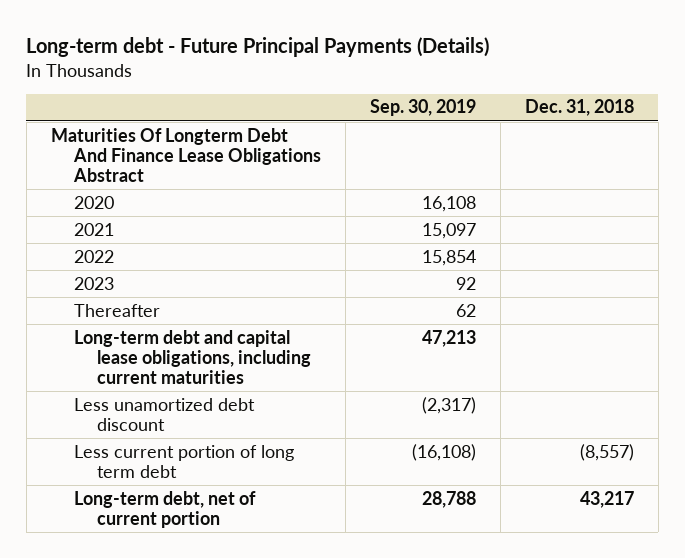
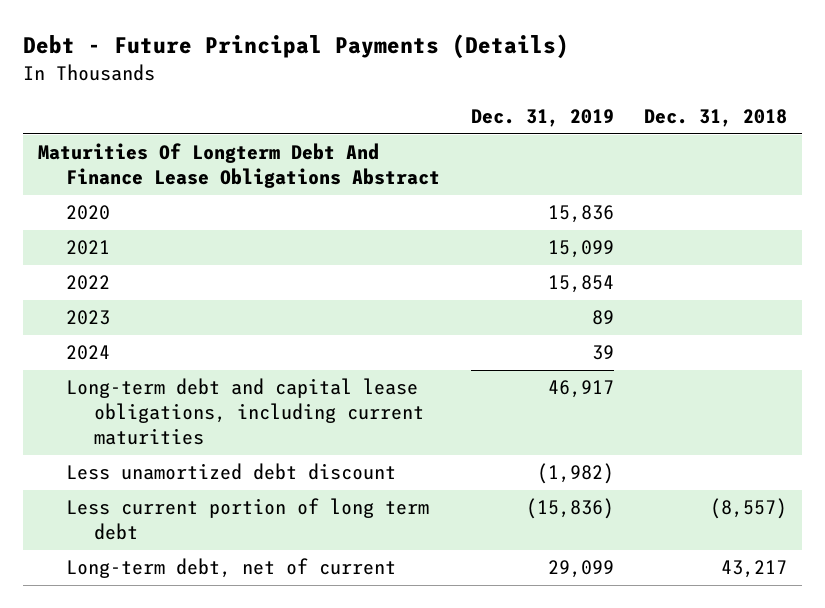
- Long-term debt - Future Principal Payments (Details)
+ Debt - Future Principal Payments (Details)
- | Sep. 30, 2019 | Dec. 31, 2018
+ | Dec. 31, 2019 | Dec. 31, 2018
- Thereafter | 62 |
+ 2024 | 39 |
- Long-term debt, net of current portion | 28,788 | 43,217
+ Long-term debt, net of current | 29,099 | 43,217

